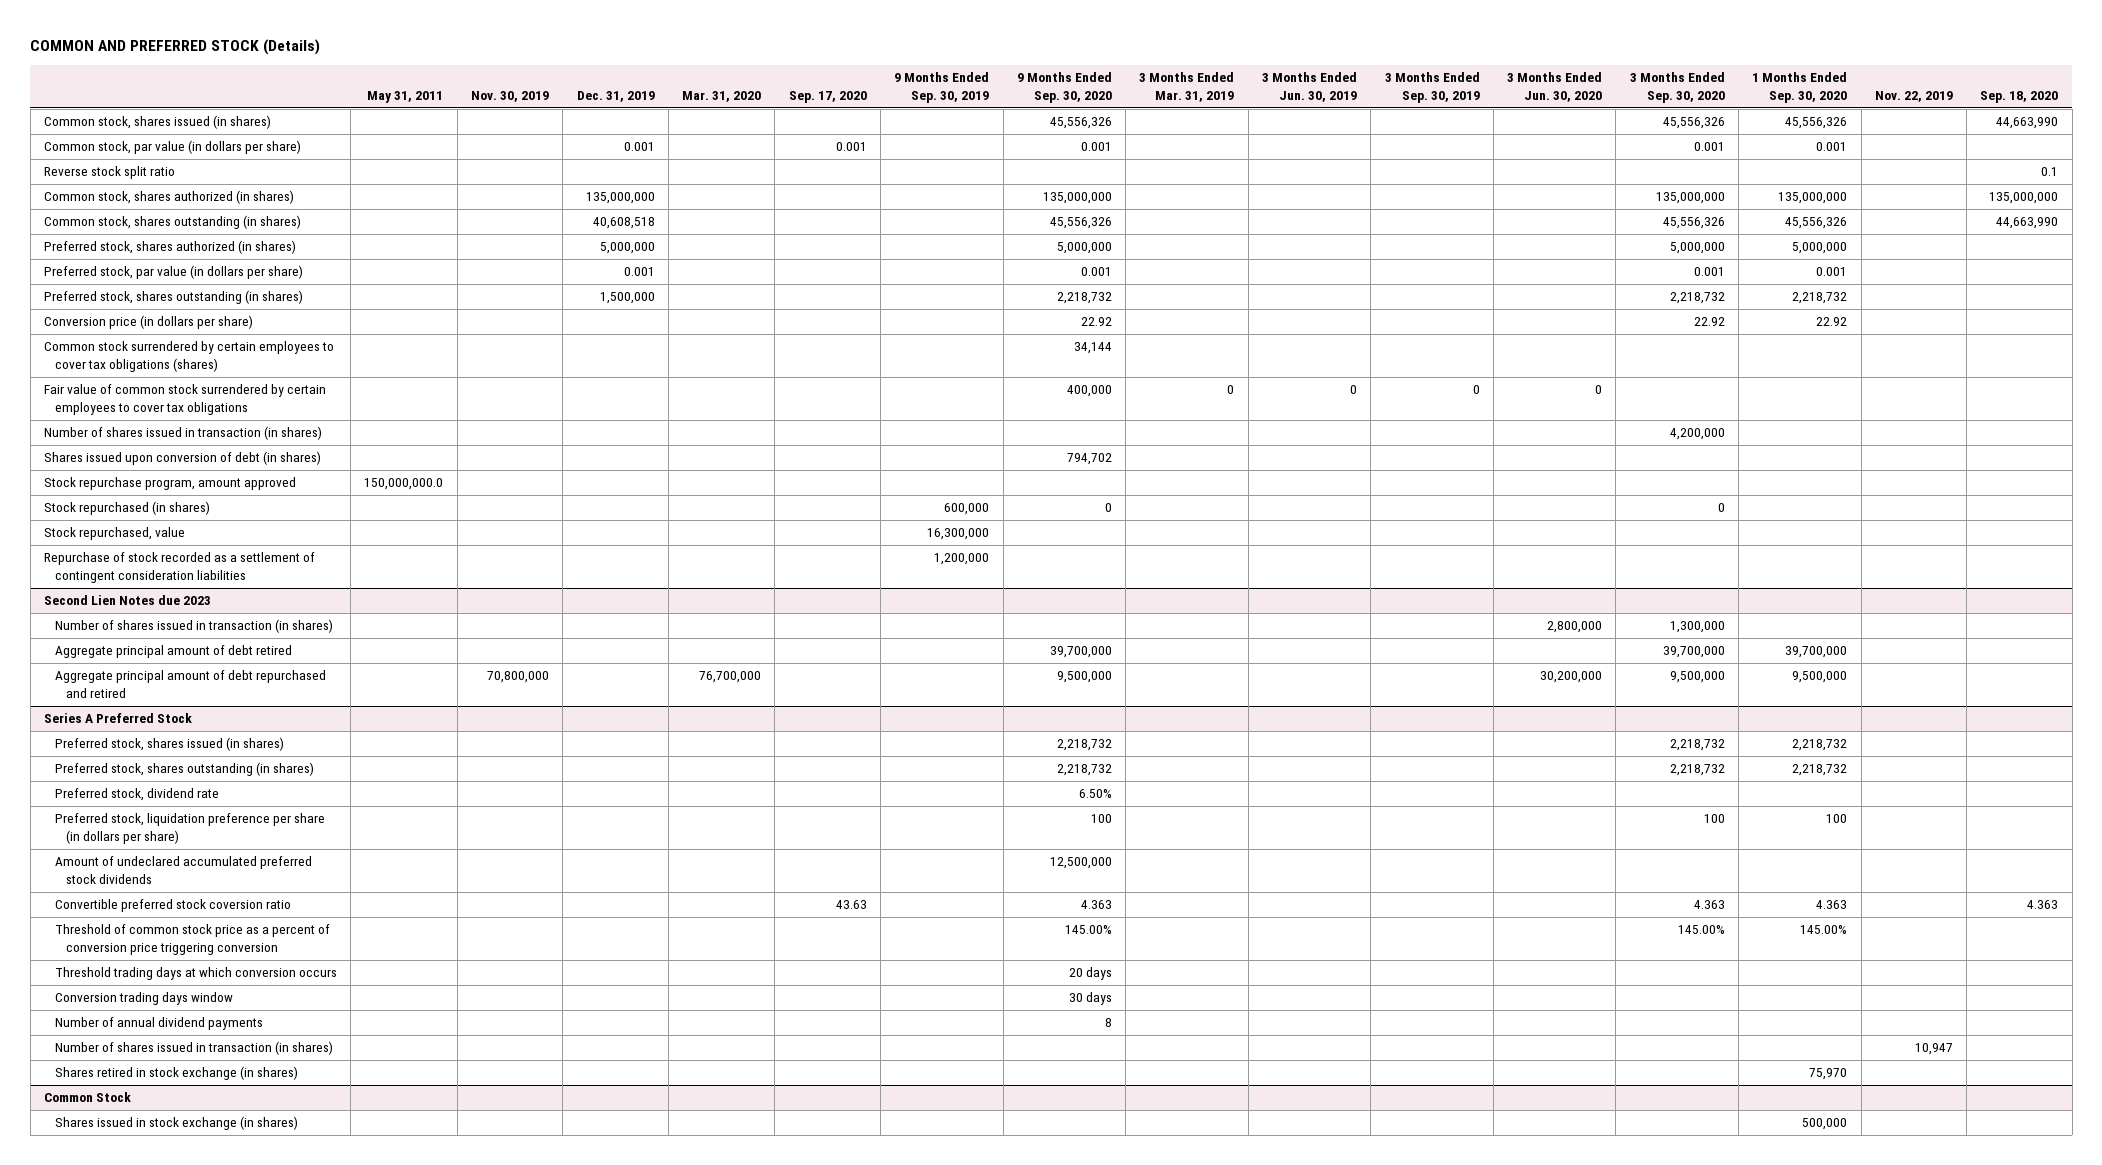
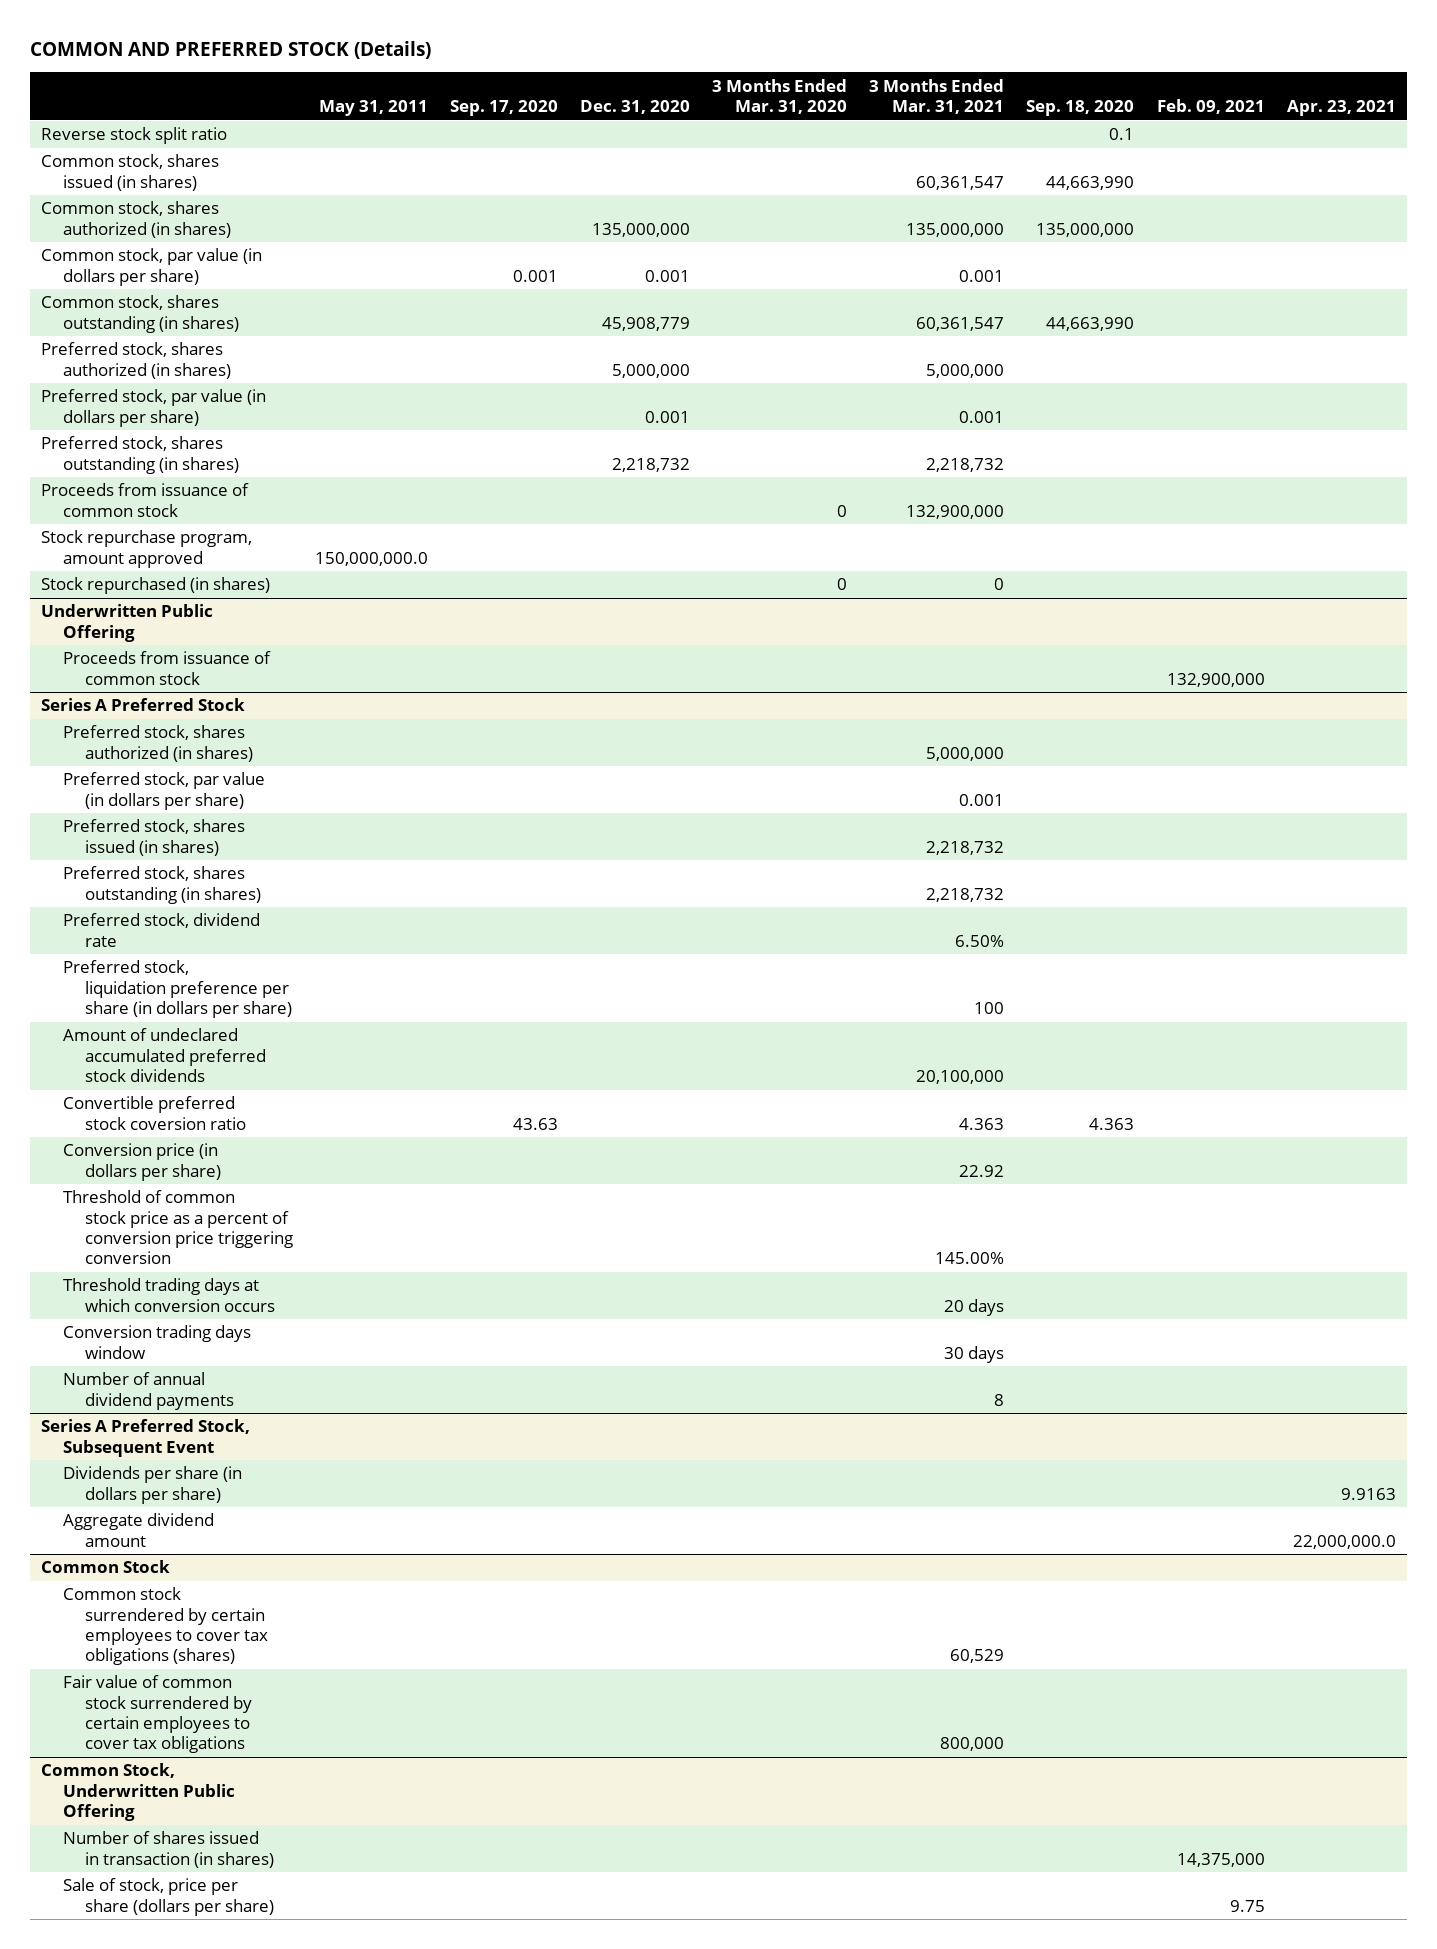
- | May 31, 2011 | Nov. 30, 2019 | Dec. 31, 2019 | Mar. 31, 2020 | Sep. 17, 2020 | 9 Months Ended Sep. 30, 2019 | 9 Months Ended Sep. 30, 2020 | 3 Months Ended Mar. 31, 2019 | 3 Months Ended Jun. 30, 2019 | 3 Months Ended Sep. 30, 2019 | 3 Months Ended Jun. 30, 2020 | 3 Months Ended Sep. 30, 2020 | 1 Months Ended Sep. 30, 2020 | Nov. 22, 2019 | Sep. 18, 2020
+ | May 31, 2011 | Sep. 17, 2020 | Dec. 31, 2020 | 3 Months Ended Mar. 31, 2020 | 3 Months Ended Mar. 31, 2021 | Sep. 18, 2020 | Feb. 09, 2021 | Apr. 23, 2021
moved down: Common stock, shares issued (in shares) | | | | | 60,361,547 | 44,663,990 | |
moved down: Common stock, par value (in dollars per share) | | 0.001 | 0.001 | | 0.001 | | |
- Conversion price (in dollars per share) | | | | | | | 22.92 | | | | | 22.92 | 22.92 | |
- Common stock surrendered by certain employees to cover tax obligations (shares) | | | | | | | 34,144 | | | | | | | |
- Fair value of common stock surrendered by certain employees to cover tax obligations | | | | | | | 400,000 | 0 | 0 | 0 | 0 | | | |
- Number of shares issued in transaction (in shares) | | | | | | | | | | | | 4,200,000 | | |
- Shares issued upon conversion of debt (in shares) | | | | | | | 794,702 | | | | | | | |
+ Proceeds from issuance of common stock | | | | 0 | 132,900,000 | | |
- Stock repurchased, value | | | | | | 16,300,000 | | | | | | | | |
- Repurchase of stock recorded as a settlement of contingent consideration liabilities | | | | | | 1,200,000 | | | | | | | | |
- Second Lien Notes due 2023
- Number of shares issued in transaction (in shares) | | | | | | | | | | | 2,800,000 | 1,300,000 | | |
- Aggregate principal amount of debt retired | | | | | | | 39,700,000 | | | | | 39,700,000 | 39,700,000 | |
- Aggregate principal amount of debt repurchased and retired | | 70,800,000 | | 76,700,000 | | | 9,500,000 | | | | 30,200,000 | 9,500,000 | 9,500,000 | |
+ Underwritten Public Offering
+ Proceeds from issuance of common stock | | | | | | | 132,900,000 |
@ Series A Preferred Stock
+ Preferred stock, shares authorized (in shares) | | | | | 5,000,000 | | |
+ Preferred stock, par value (in dollars per share) | | | | | 0.001 | | |
+ Conversion price (in dollars per share) | | | | | 22.92 | | |
- Number of shares issued in transaction (in shares) | | | | | | | | | | | | | | 10,947 |
- Shares retired in stock exchange (in shares) | | | | | | | | | | | | | 75,970 | |
+ Series A Preferred Stock, Subsequent Event
+ Dividends per share (in dollars per share) | | | | | | | | 9.9163
+ Aggregate dividend amount | | | | | | | | 22,000,000.0
@ Common Stock
- Shares issued in stock exchange (in shares) | | | | | | | | | | | | | 500,000 | |
+ Common stock surrendered by certain employees to cover tax obligations (shares) | | | | | 60,529 | | |
+ Fair value of common stock surrendered by certain employees to cover tax obligations | | | | | 800,000 | | |
+ Common Stock, Underwritten Public Offering
+ Number of shares issued in transaction (in shares) | | | | | | | 14,375,000 |
+ Sale of stock, price per share (dollars per share) | | | | | | | 9.75 |

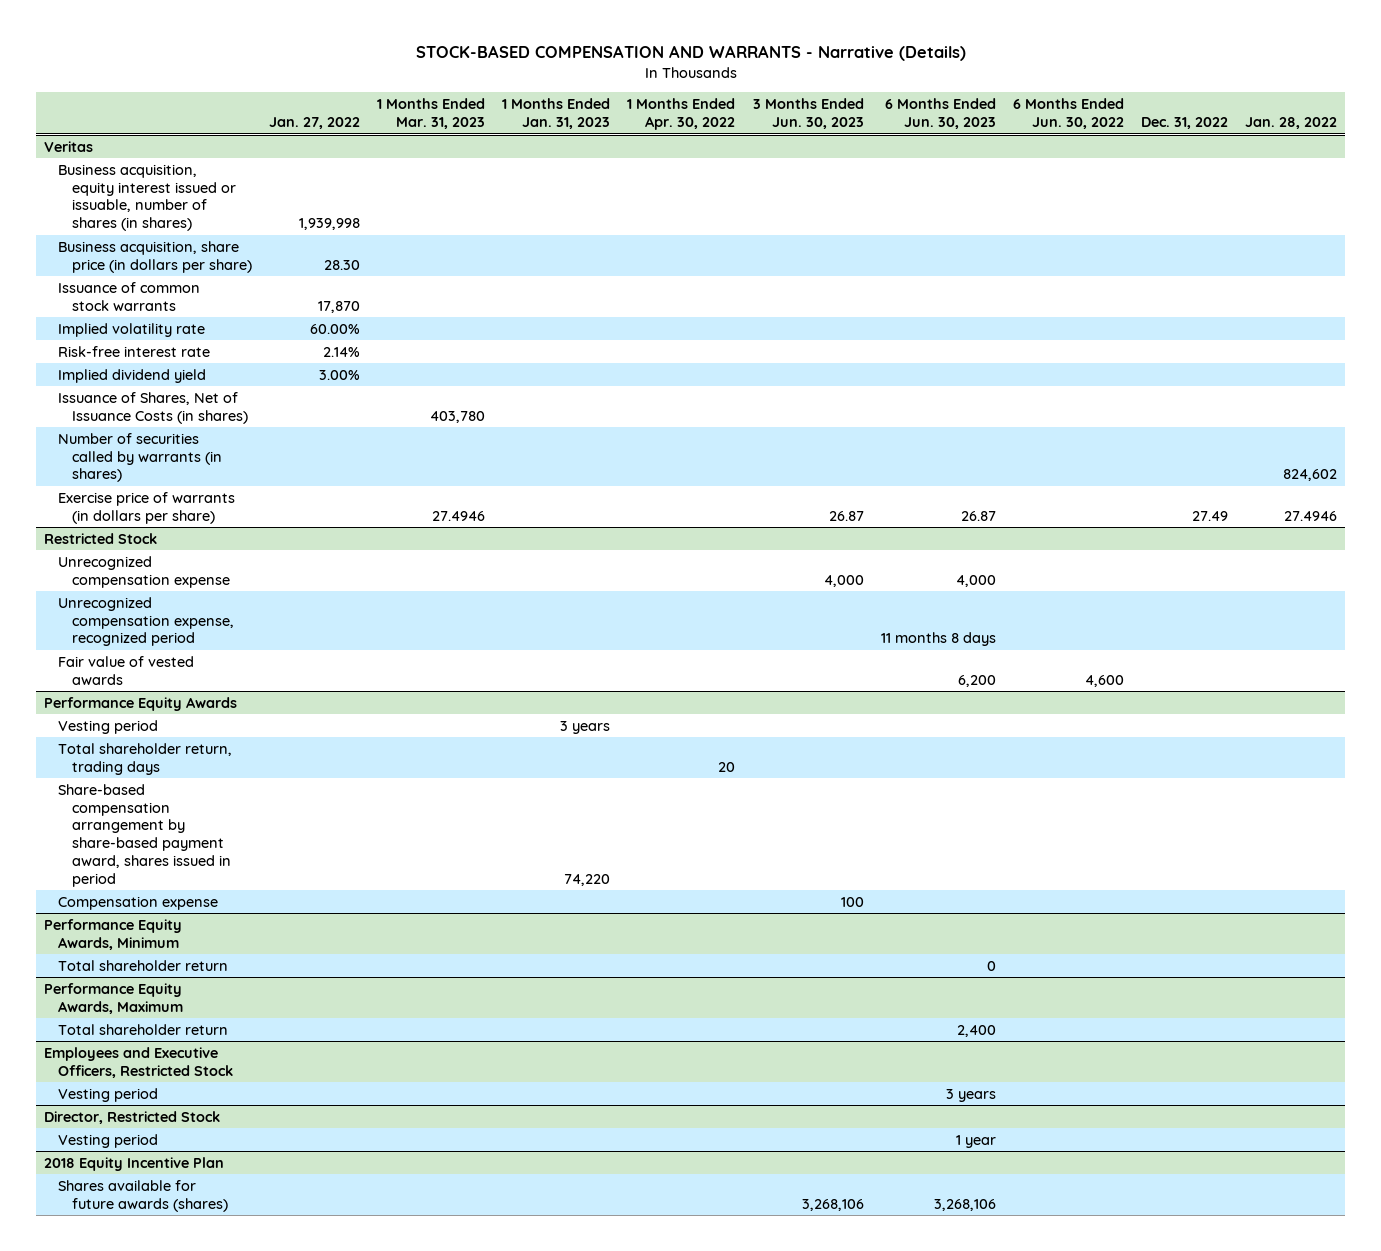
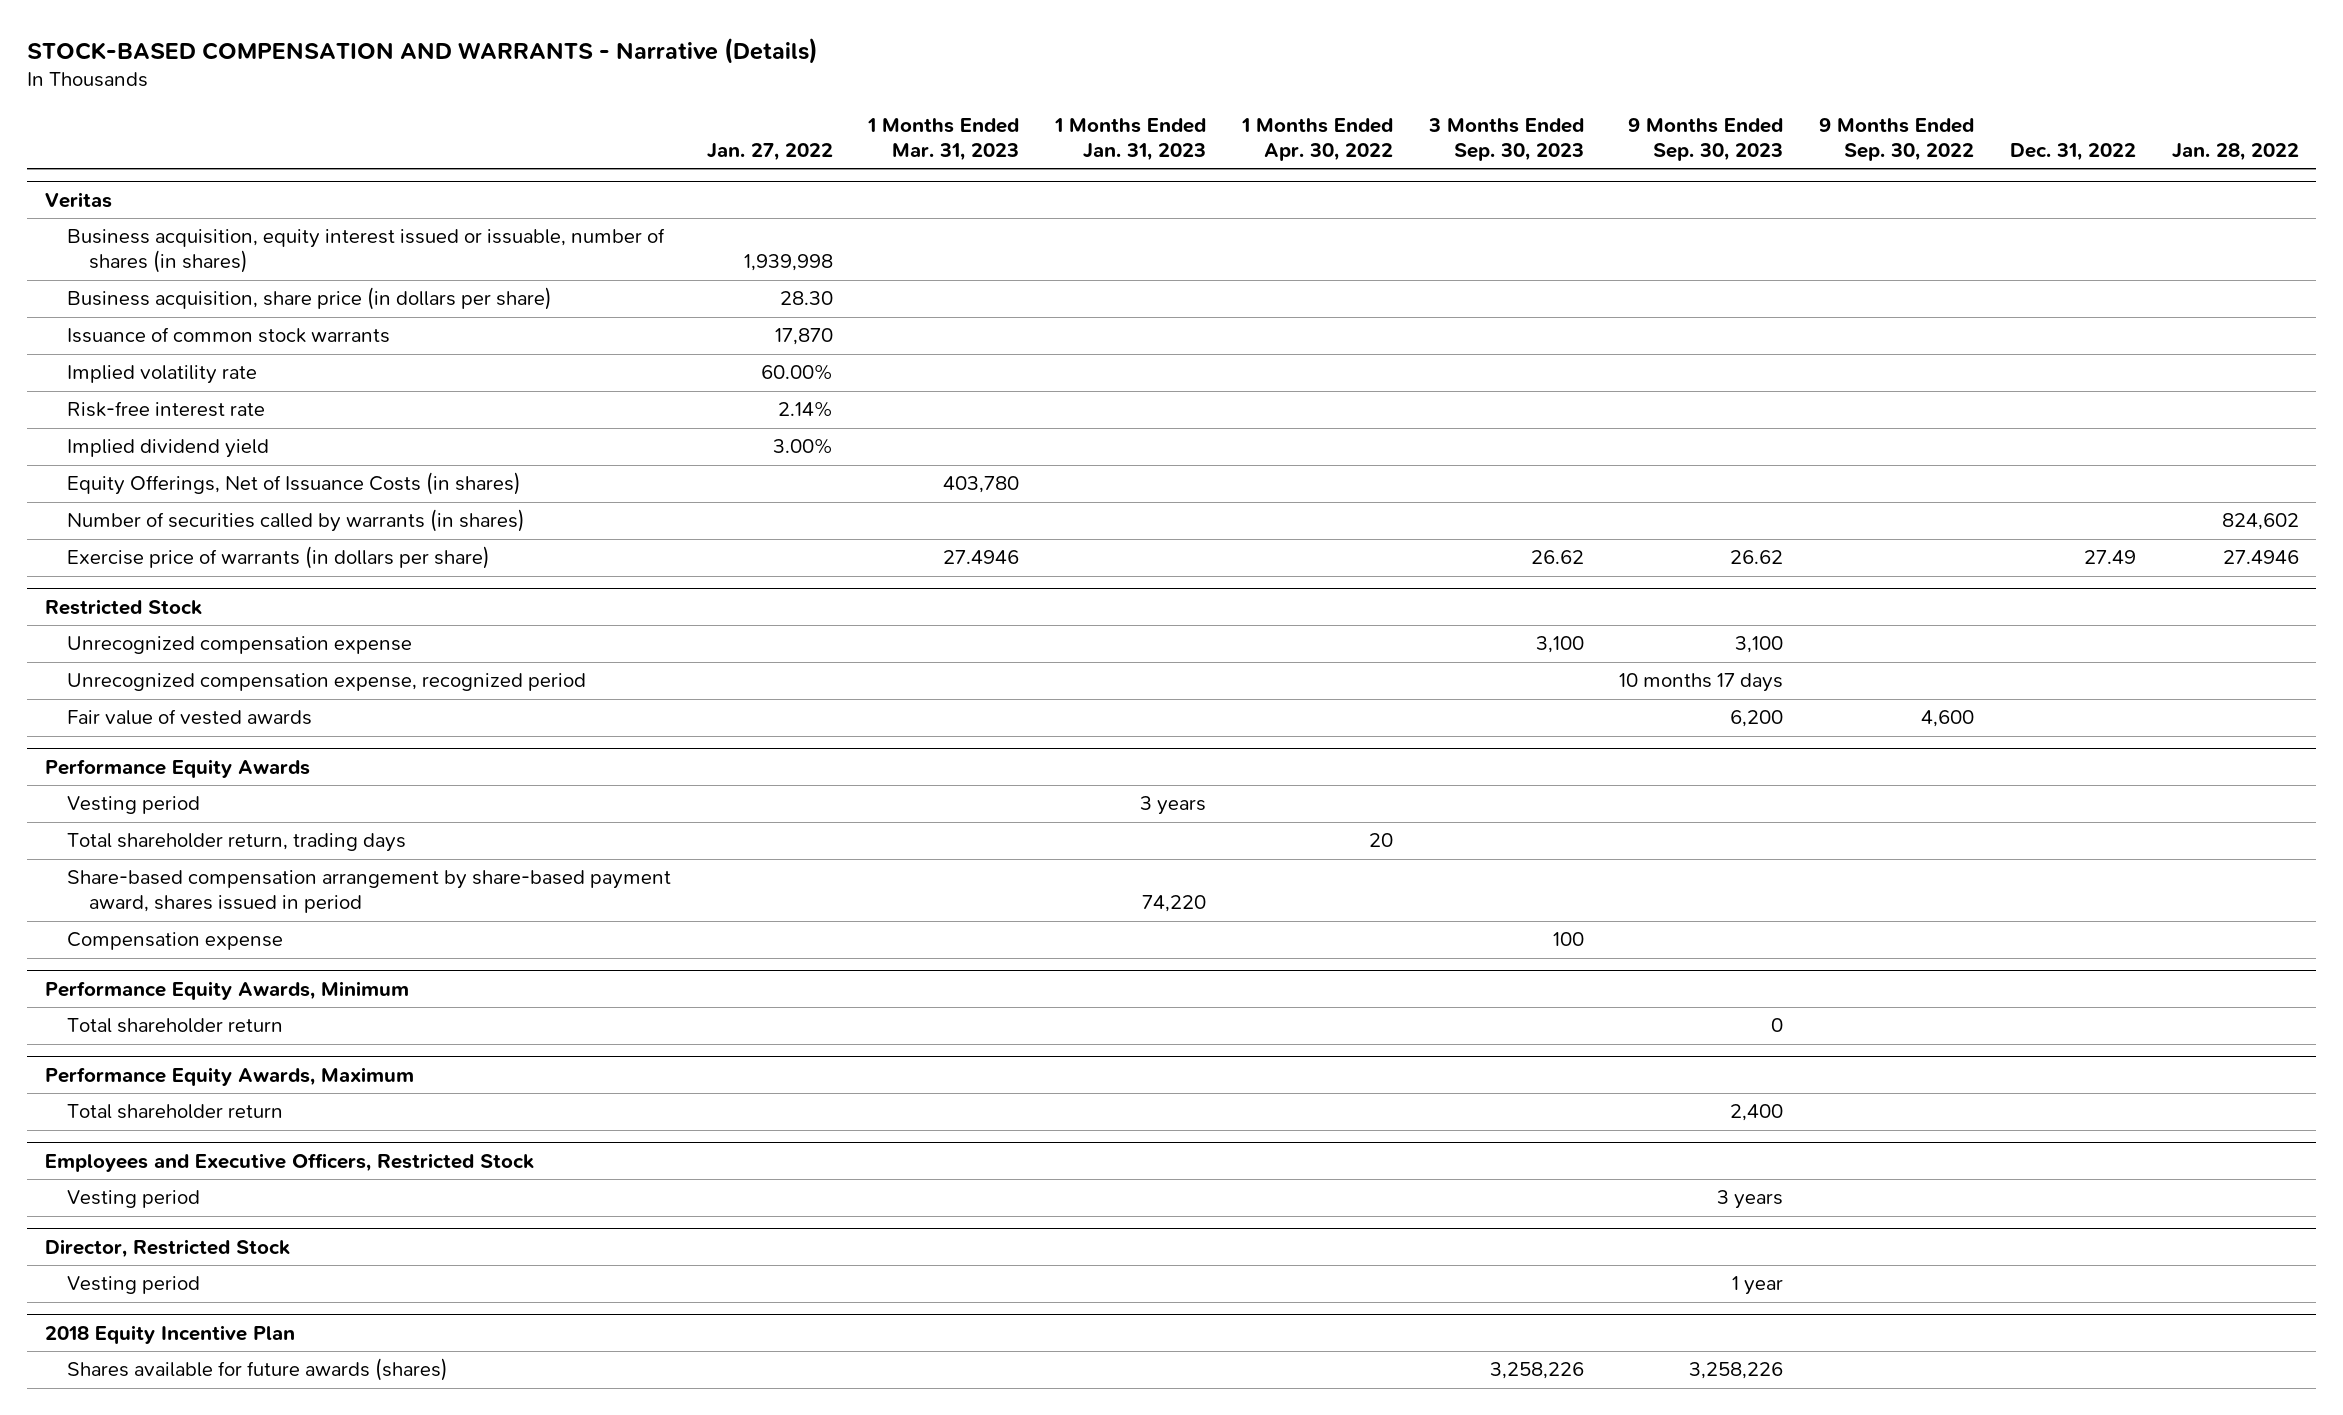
- | Jan. 27, 2022 | 1 Months Ended Mar. 31, 2023 | 1 Months Ended Jan. 31, 2023 | 1 Months Ended Apr. 30, 2022 | 3 Months Ended Jun. 30, 2023 | 6 Months Ended Jun. 30, 2023 | 6 Months Ended Jun. 30, 2022 | Dec. 31, 2022 | Jan. 28, 2022
+ | Jan. 27, 2022 | 1 Months Ended Mar. 31, 2023 | 1 Months Ended Jan. 31, 2023 | 1 Months Ended Apr. 30, 2022 | 3 Months Ended Sep. 30, 2023 | 9 Months Ended Sep. 30, 2023 | 9 Months Ended Sep. 30, 2022 | Dec. 31, 2022 | Jan. 28, 2022
@ Veritas
- Issuance of Shares, Net of Issuance Costs (in shares) | | 403,780 | | | | | | |
+ Equity Offerings, Net of Issuance Costs (in shares) | | 403,780 | | | | | | |

